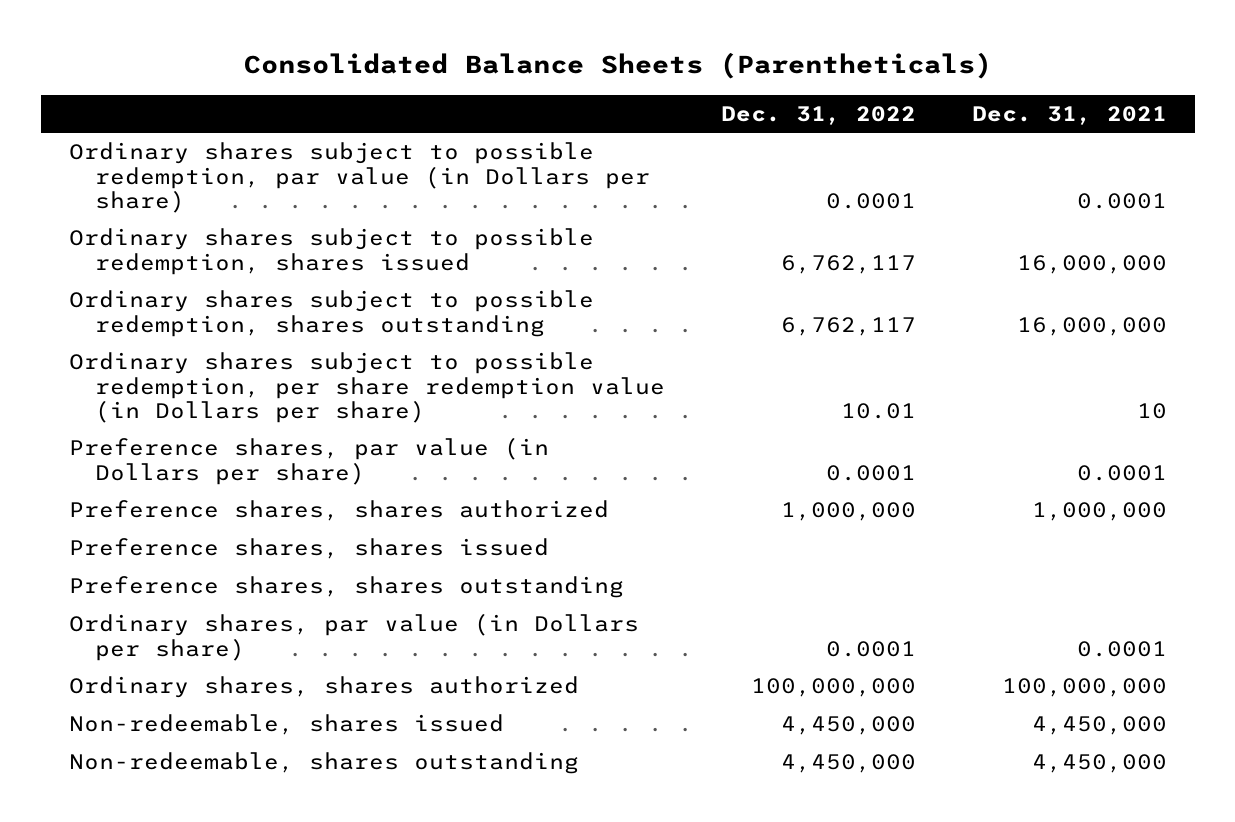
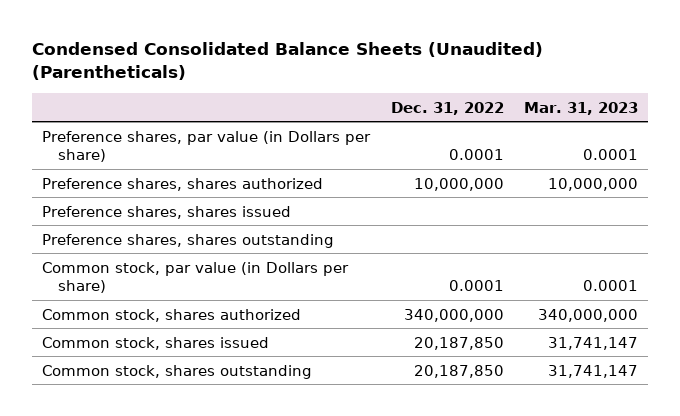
- Consolidated Balance Sheets (Parentheticals)
+ Condensed Consolidated Balance Sheets (Unaudited) (Parentheticals)
- | Dec. 31, 2022 | Dec. 31, 2021
+ | Dec. 31, 2022 | Mar. 31, 2023
- Ordinary shares subject to possible redemption, par value (in Dollars per share) | 0.0001 | 0.0001
- Ordinary shares subject to possible redemption, shares issued | 6,762,117 | 16,000,000
- Ordinary shares subject to possible redemption, shares outstanding | 6,762,117 | 16,000,000
- Ordinary shares subject to possible redemption, per share redemption value (in Dollars per share) | 10.01 | 10
- Preference shares, shares authorized | 1,000,000 | 1,000,000
+ Preference shares, shares authorized | 10,000,000 | 10,000,000
- Ordinary shares, par value (in Dollars per share) | 0.0001 | 0.0001
- Ordinary shares, shares authorized | 100,000,000 | 100,000,000
- Non-redeemable, shares issued | 4,450,000 | 4,450,000
- Non-redeemable, shares outstanding | 4,450,000 | 4,450,000
+ Common stock, par value (in Dollars per share) | 0.0001 | 0.0001
+ Common stock, shares authorized | 340,000,000 | 340,000,000
+ Common stock, shares issued | 20,187,850 | 31,741,147
+ Common stock, shares outstanding | 20,187,850 | 31,741,147

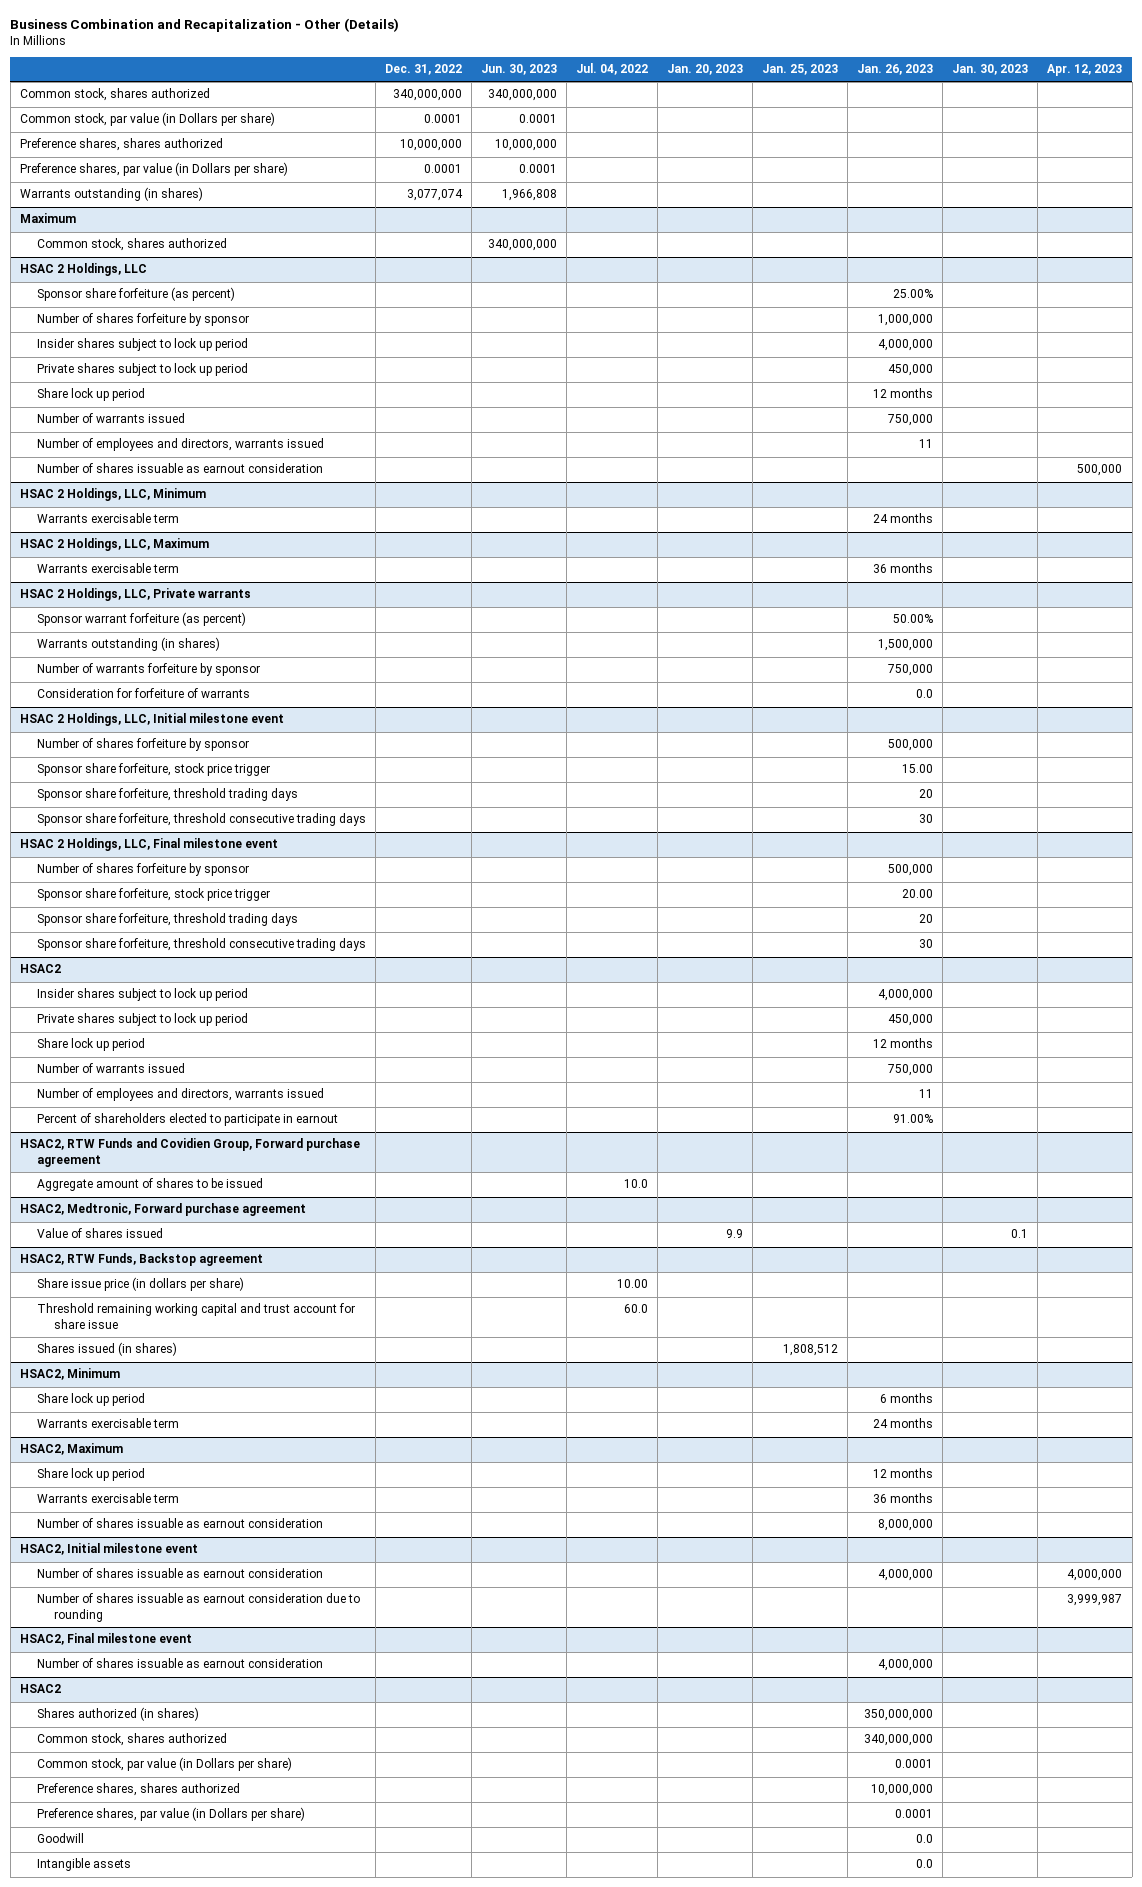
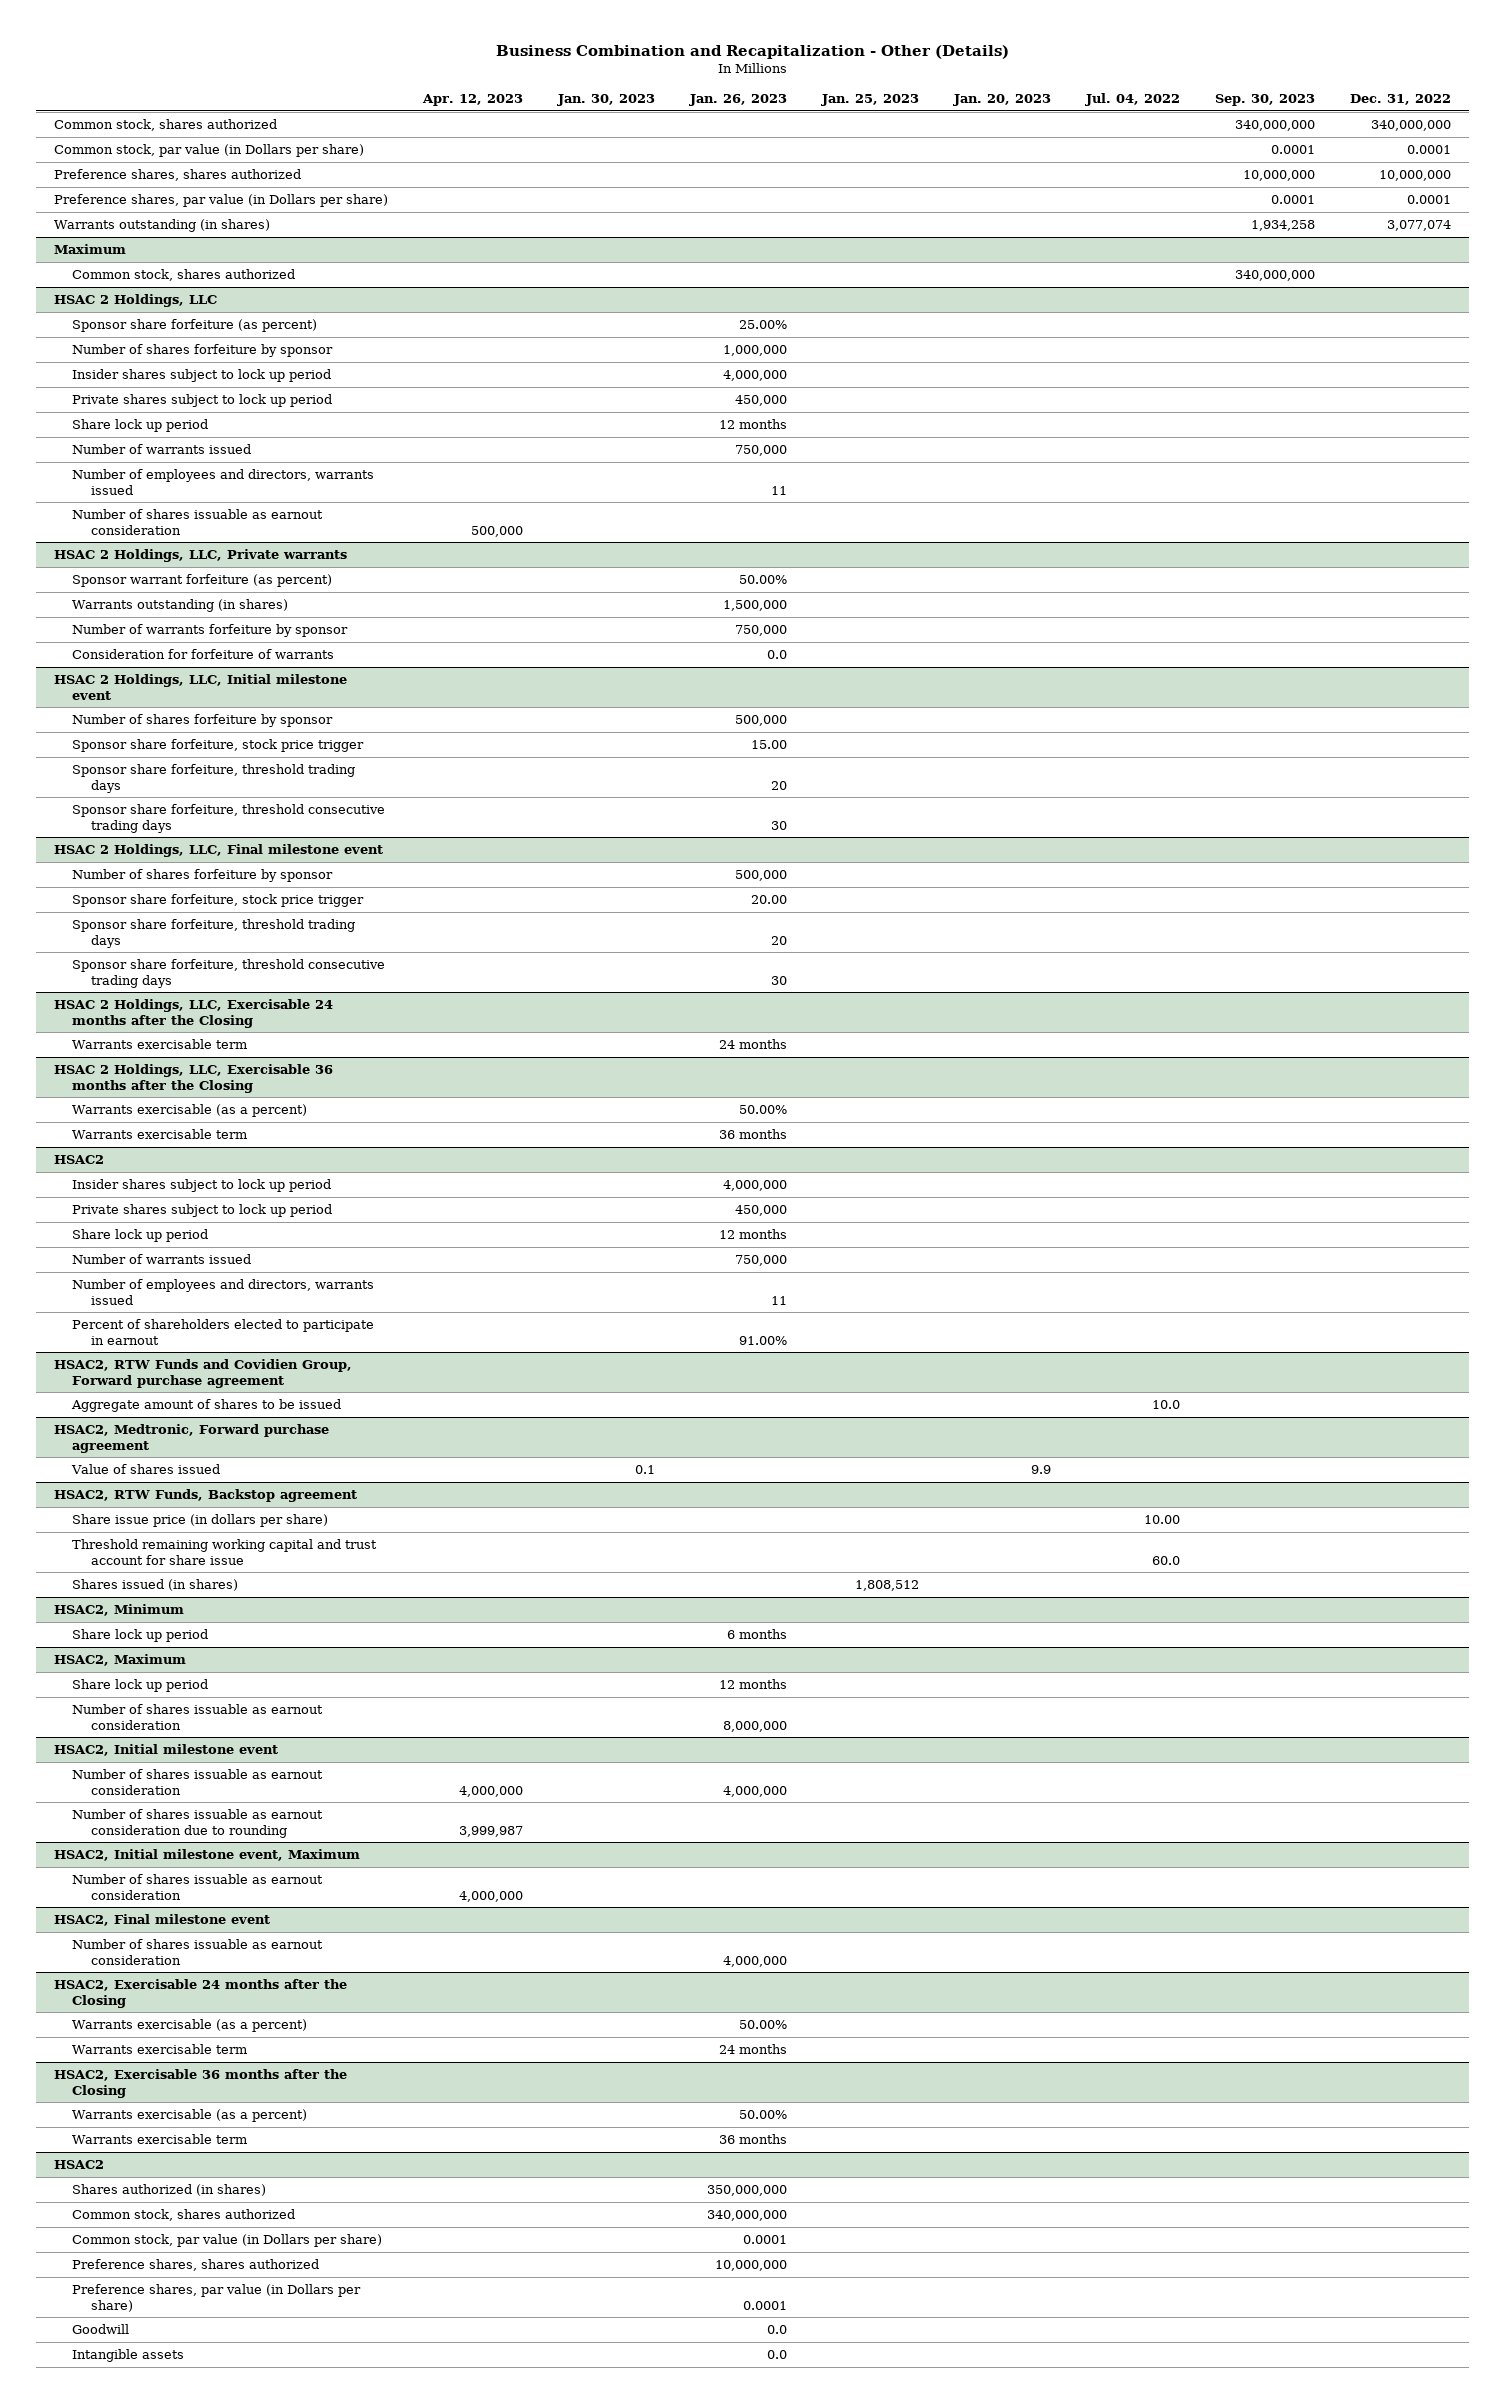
- | Dec. 31, 2022 | Jun. 30, 2023 | Jul. 04, 2022 | Jan. 20, 2023 | Jan. 25, 2023 | Jan. 26, 2023 | Jan. 30, 2023 | Apr. 12, 2023
+ | Apr. 12, 2023 | Jan. 30, 2023 | Jan. 26, 2023 | Jan. 25, 2023 | Jan. 20, 2023 | Jul. 04, 2022 | Sep. 30, 2023 | Dec. 31, 2022
- HSAC 2 Holdings, LLC, Minimum
- Warrants exercisable term | | | | | | 24 months | |
- HSAC 2 Holdings, LLC, Maximum
- Warrants exercisable term | | | | | | 36 months | |
+ HSAC 2 Holdings, LLC, Exercisable 24 months after the Closing
+ Warrants exercisable term | | | 24 months | | | | |
+ HSAC 2 Holdings, LLC, Exercisable 36 months after the Closing
+ Warrants exercisable (as a percent) | | | 50.00% | | | | |
+ Warrants exercisable term | | | 36 months | | | | |
@ HSAC2, Minimum
- Warrants exercisable term | | | | | | 24 months | |
@ HSAC2, Maximum
- Warrants exercisable term | | | | | | 36 months | |
+ HSAC2, Initial milestone event, Maximum
+ Number of shares issuable as earnout consideration | 4,000,000 | | | | | | |
+ HSAC2, Exercisable 24 months after the Closing
+ Warrants exercisable (as a percent) | | | 50.00% | | | | |
+ Warrants exercisable term | | | 24 months | | | | |
+ HSAC2, Exercisable 36 months after the Closing
+ Warrants exercisable (as a percent) | | | 50.00% | | | | |
+ Warrants exercisable term | | | 36 months | | | | |

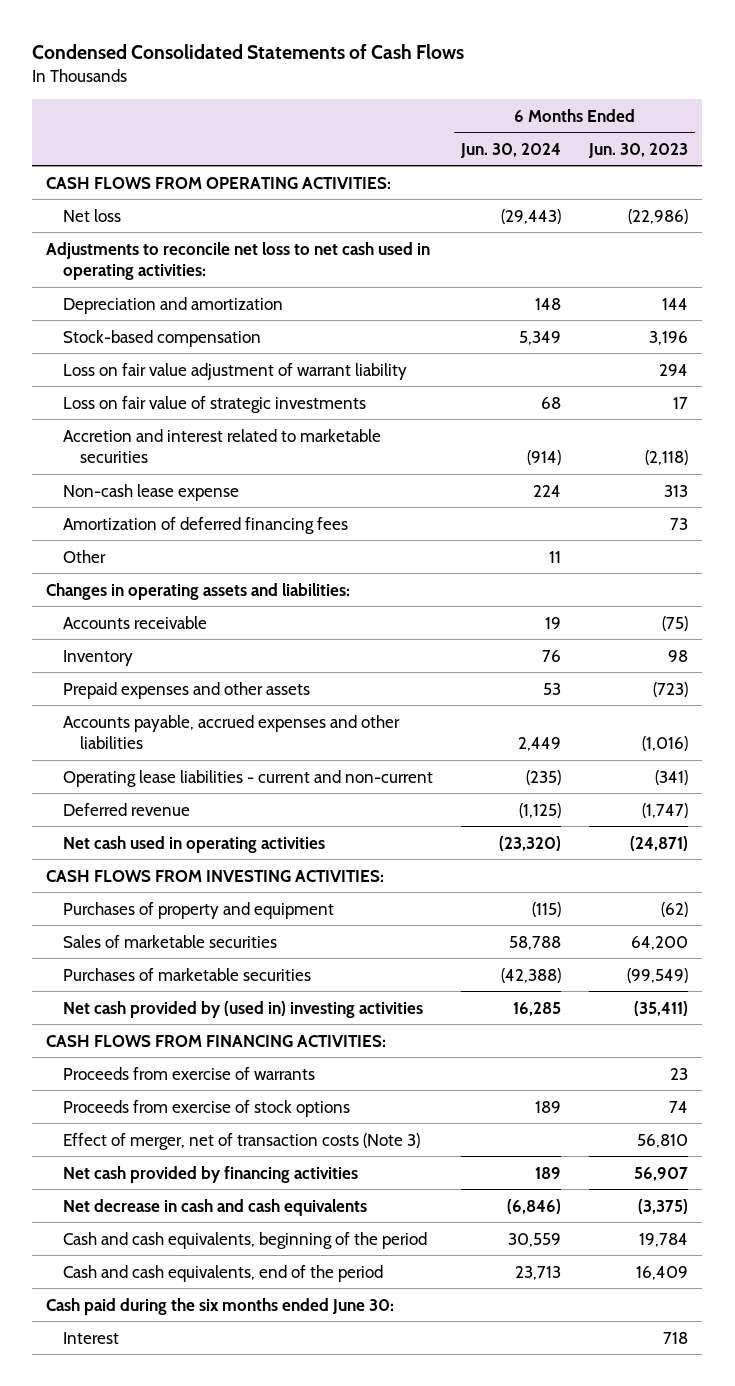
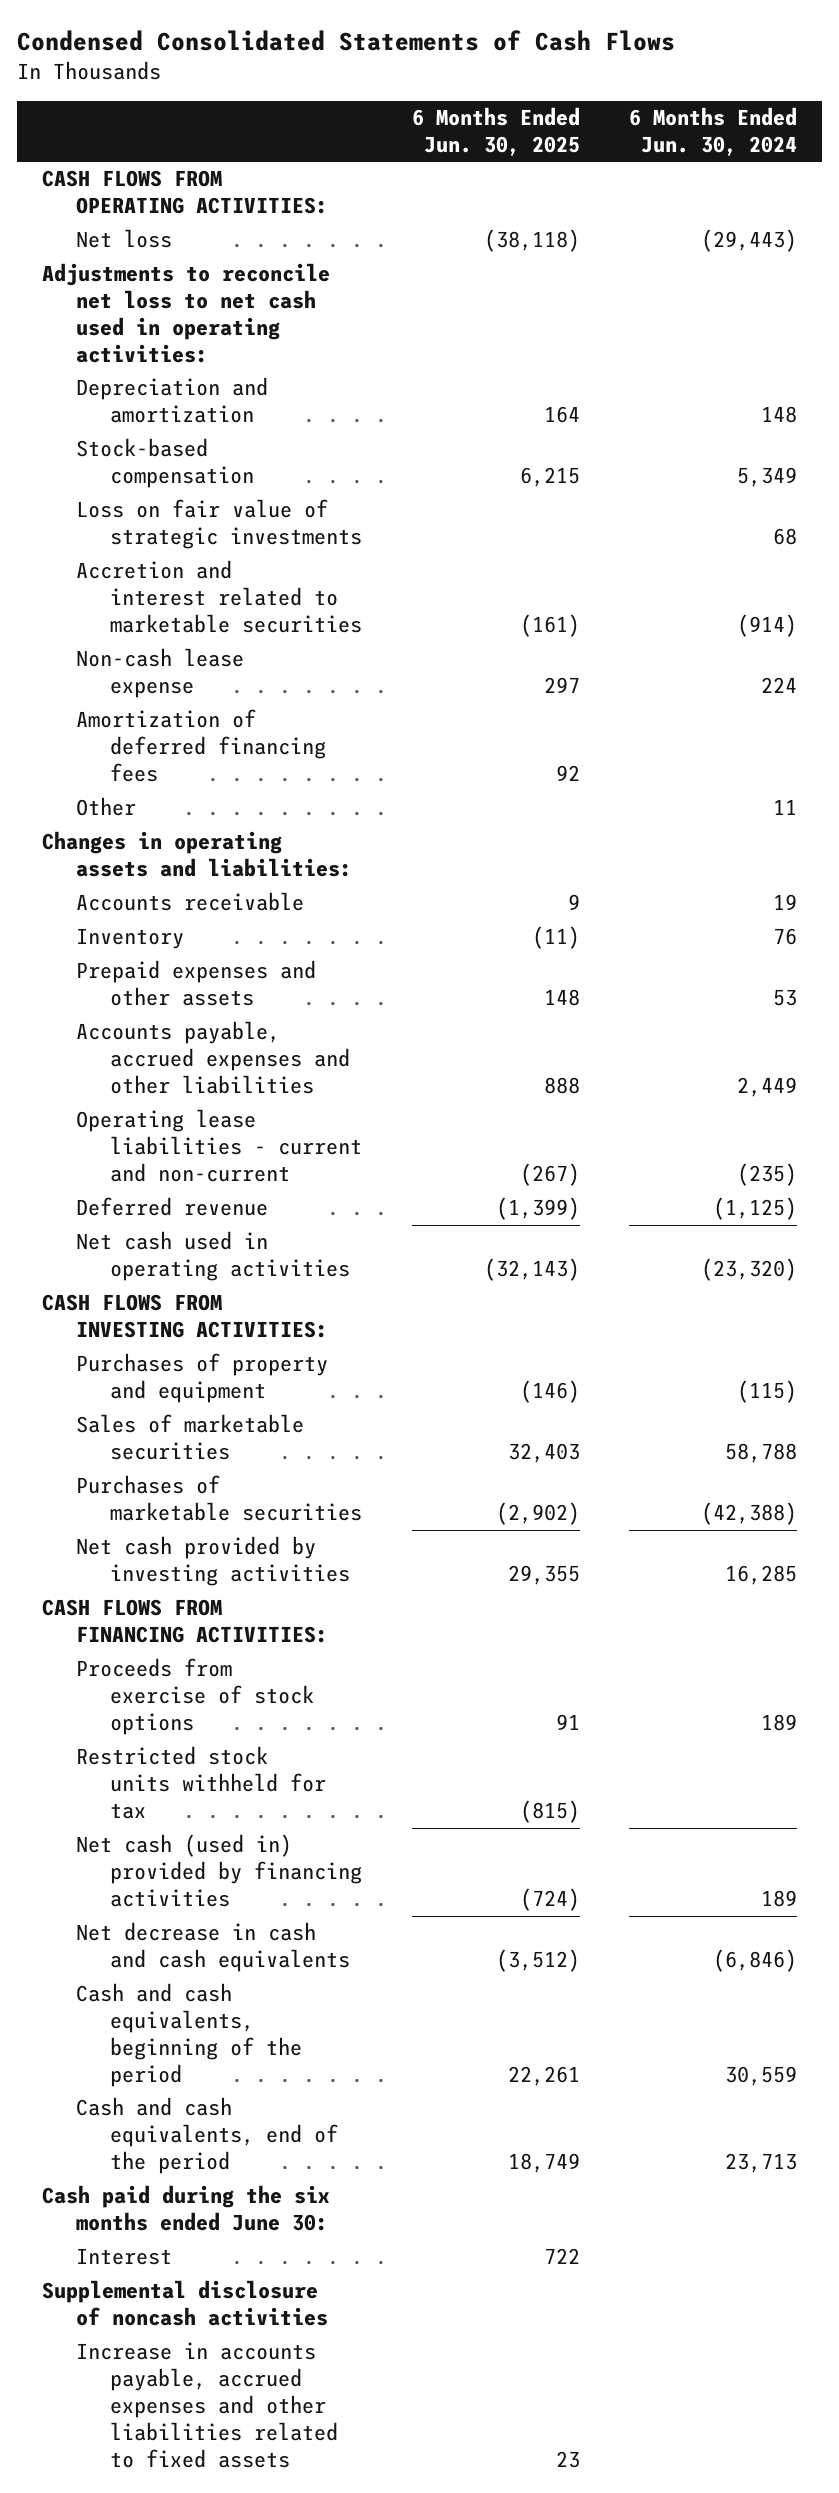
- | 6 Months Ended Jun. 30, 2024 | 6 Months Ended Jun. 30, 2023
+ | 6 Months Ended Jun. 30, 2025 | 6 Months Ended Jun. 30, 2024
- Loss on fair value adjustment of warrant liability | | 294
- Net cash provided by (used in) investing activities | 16,285 | (35,411)
+ Net cash provided by investing activities | 29,355 | 16,285
- Proceeds from exercise of warrants | | 23
- Effect of merger, net of transaction costs (Note 3) | | 56,810
- Net cash provided by financing activities | 189 | 56,907
+ Restricted stock units withheld for tax | (815) |
+ Net cash (used in) provided by financing activities | (724) | 189
+ Supplemental disclosure of noncash activities
+ Increase in accounts payable, accrued expenses and other liabilities related to fixed assets | 23 |

